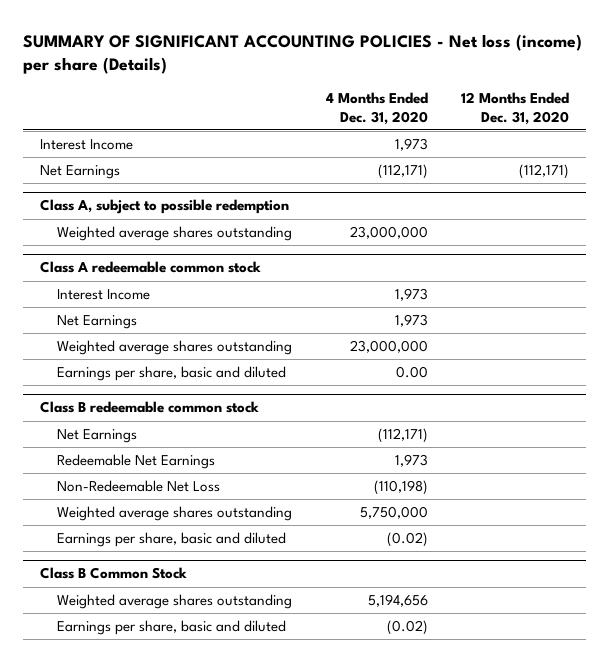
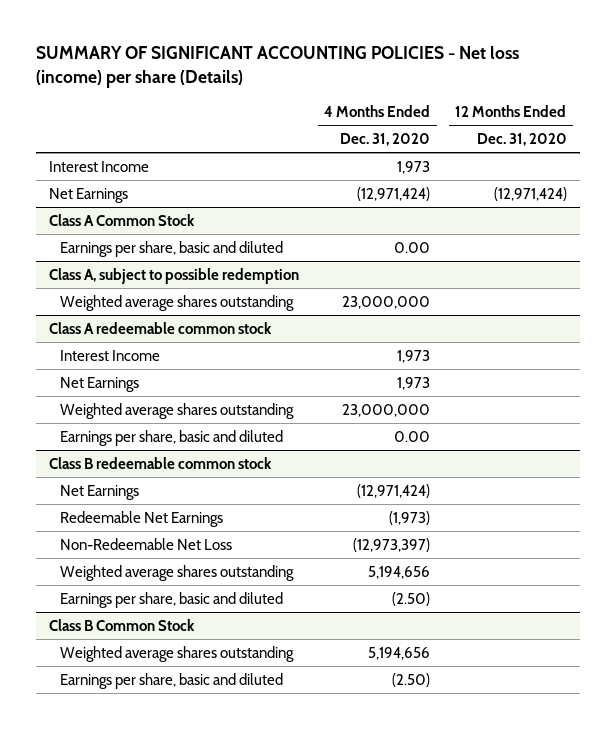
- Net Earnings | (112,171) | (112,171)
+ Net Earnings | (12,971,424) | (12,971,424)
+ Class A Common Stock
+ Earnings per share, basic and diluted | 0.00 |
@ Class B redeemable common stock
- Net Earnings | (112,171) |
- Redeemable Net Earnings | 1,973 |
- Non-Redeemable Net Loss | (110,198) |
- Weighted average shares outstanding | 5,750,000 |
- Earnings per share, basic and diluted | (0.02) |
+ Net Earnings | (12,971,424) |
+ Redeemable Net Earnings | (1,973) |
+ Non-Redeemable Net Loss | (12,973,397) |
+ Weighted average shares outstanding | 5,194,656 |
+ Earnings per share, basic and diluted | (2.50) |
@ Class B Common Stock
- Earnings per share, basic and diluted | (0.02) |
+ Earnings per share, basic and diluted | (2.50) |

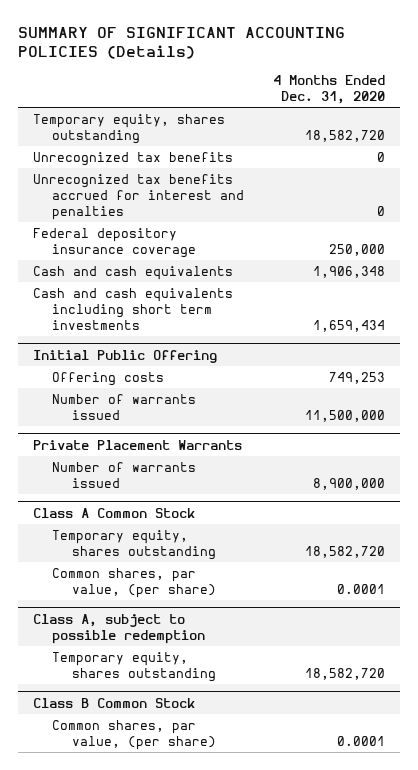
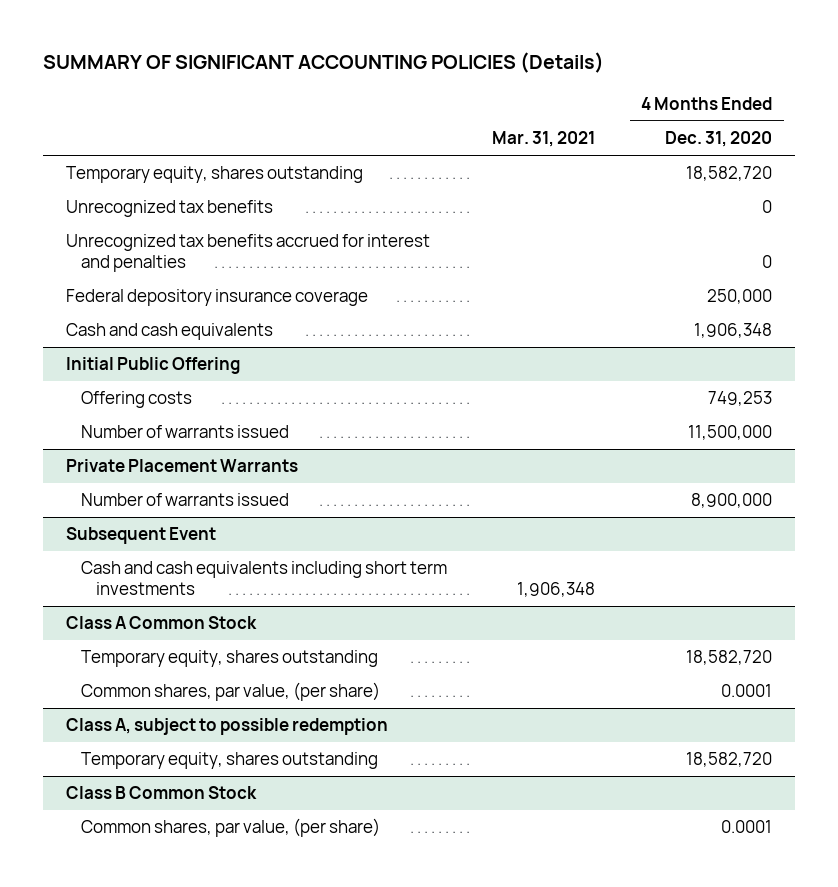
- | 4 Months Ended Dec. 31, 2020
+ | Mar. 31, 2021 | 4 Months Ended Dec. 31, 2020
- Cash and cash equivalents including short term investments | 1,659,434
+ Subsequent Event
+ Cash and cash equivalents including short term investments | 1,906,348 |

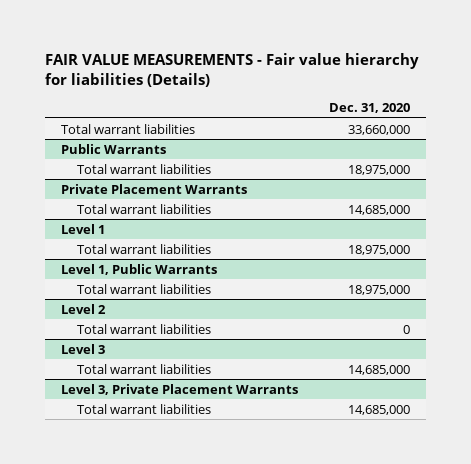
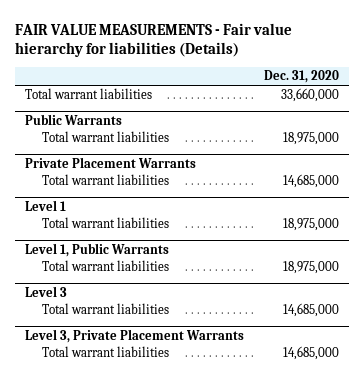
- Level 2
- Total warrant liabilities | 0

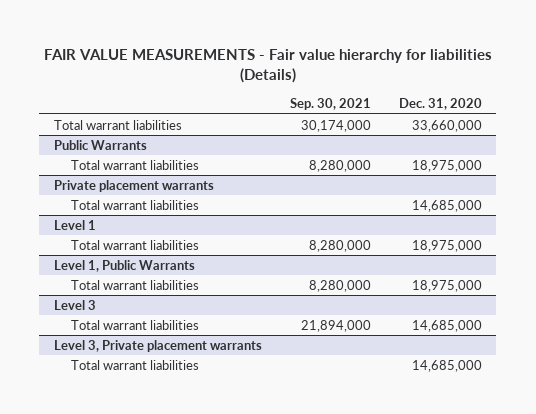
- | Dec. 31, 2020
+ | Sep. 30, 2021 | Dec. 31, 2020
- Private Placement Warrants
+ Private placement warrants
- Level 3, Private Placement Warrants
+ Level 3, Private placement warrants

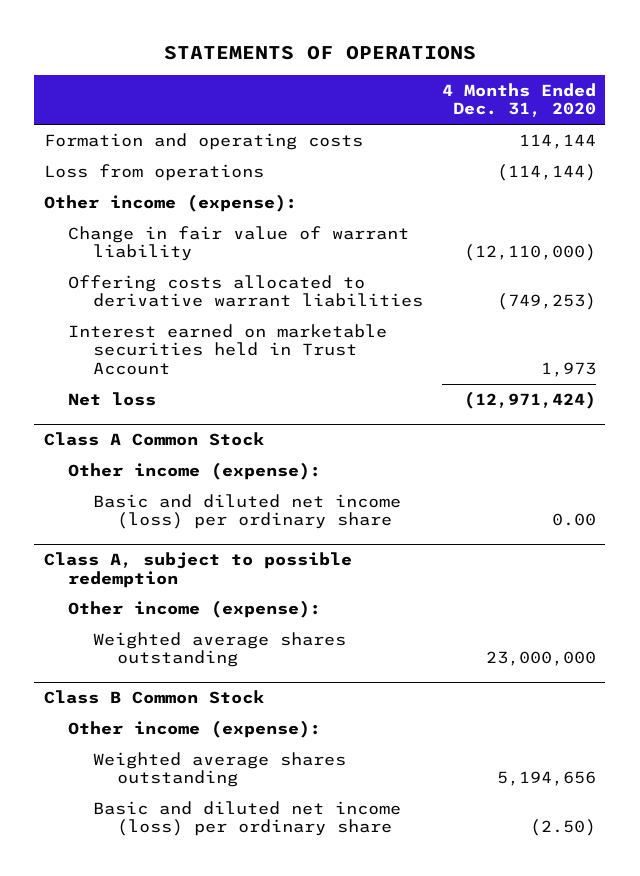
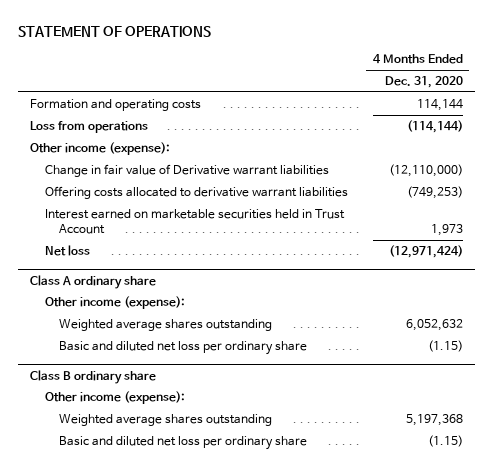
- STATEMENTS OF OPERATIONS
+ STATEMENT OF OPERATIONS
- Change in fair value of warrant liability | (12,110,000)
+ Change in fair value of Derivative warrant liabilities | (12,110,000)
- Class A Common Stock
- Other income (expense):
- Basic and diluted net income (loss) per ordinary share | 0.00
- Class A, subject to possible redemption
+ Class A ordinary share
- Weighted average shares outstanding | 23,000,000
- Class B Common Stock
+ Weighted average shares outstanding | 6,052,632
+ Basic and diluted net loss per ordinary share | (1.15)
+ Class B ordinary share
- Weighted average shares outstanding | 5,194,656
- Basic and diluted net income (loss) per ordinary share | (2.50)
+ Weighted average shares outstanding | 5,197,368
+ Basic and diluted net loss per ordinary share | (1.15)

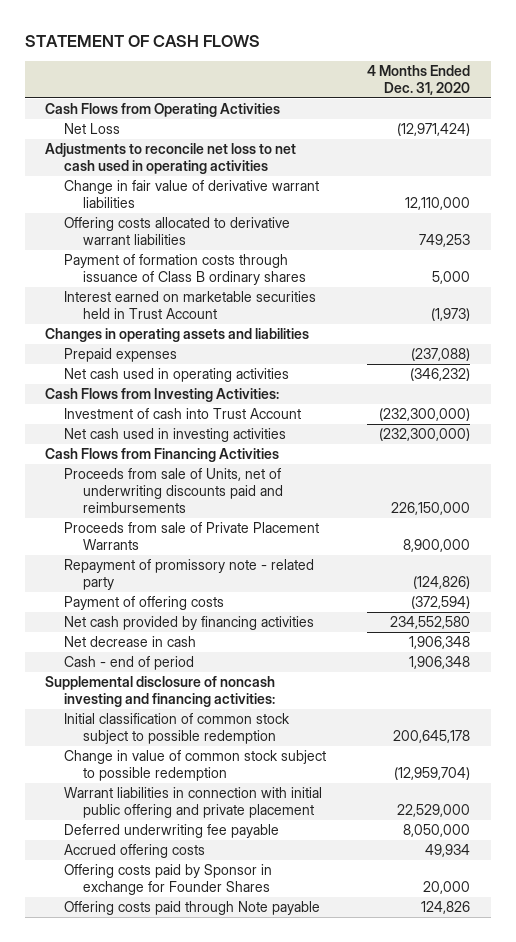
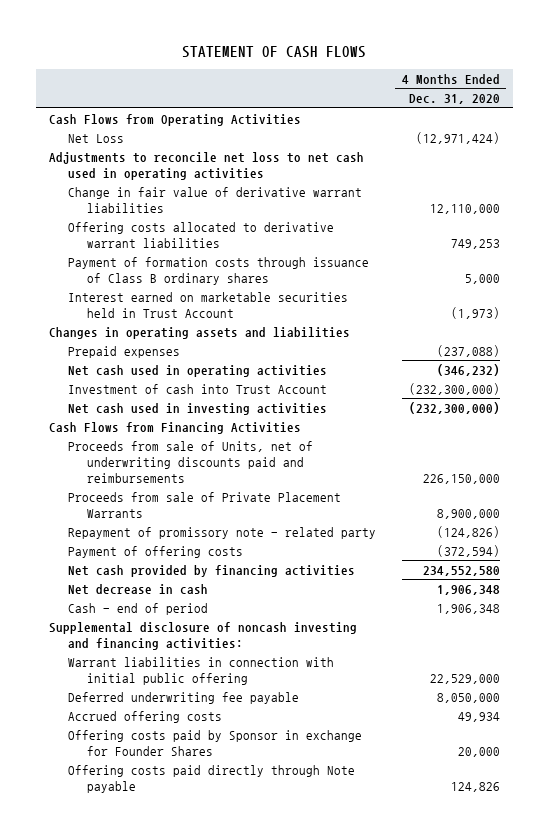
- Cash Flows from Investing Activities:
- Initial classification of common stock subject to possible redemption | 200,645,178
- Change in value of common stock subject to possible redemption | (12,959,704)
- Warrant liabilities in connection with initial public offering and private placement | 22,529,000
+ Warrant liabilities in connection with initial public offering | 22,529,000
- Offering costs paid through Note payable | 124,826
+ Offering costs paid directly through Note payable | 124,826

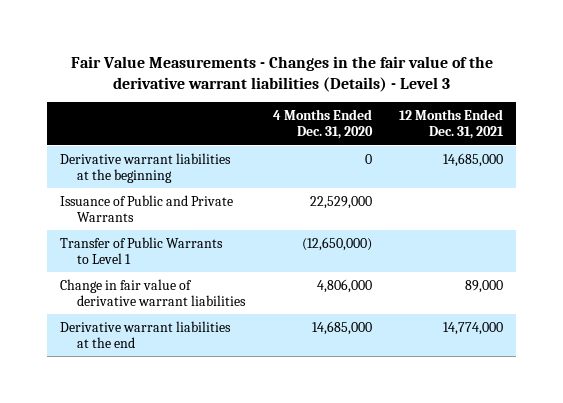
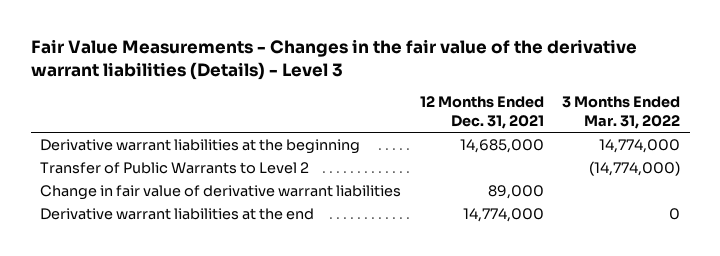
- | 4 Months Ended Dec. 31, 2020 | 12 Months Ended Dec. 31, 2021
+ | 12 Months Ended Dec. 31, 2021 | 3 Months Ended Mar. 31, 2022
- Issuance of Public and Private Warrants | 22,529,000 |
- Transfer of Public Warrants to Level 1 | (12,650,000) |
+ Transfer of Public Warrants to Level 2 | | (14,774,000)

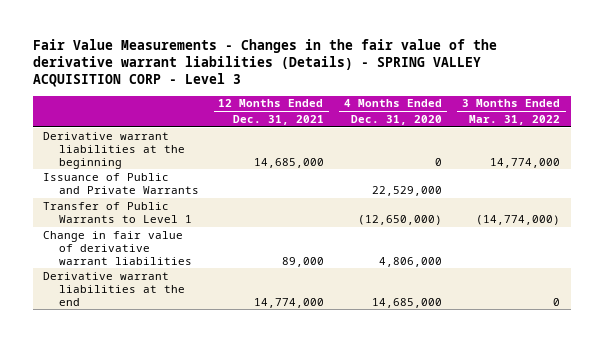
- Fair Value Measurements - Changes in the fair value of the derivative warrant liabilities (Details) - Level 3
+ Fair Value Measurements - Changes in the fair value of the derivative warrant liabilities (Details) - SPRING VALLEY ACQUISITION CORP - Level 3
- | 12 Months Ended Dec. 31, 2021 | 3 Months Ended Mar. 31, 2022
+ | 12 Months Ended Dec. 31, 2021 | 4 Months Ended Dec. 31, 2020 | 3 Months Ended Mar. 31, 2022
- Transfer of Public Warrants to Level 2 | | (14,774,000)
+ Issuance of Public and Private Warrants | | 22,529,000 |
+ Transfer of Public Warrants to Level 1 | | (12,650,000) | (14,774,000)

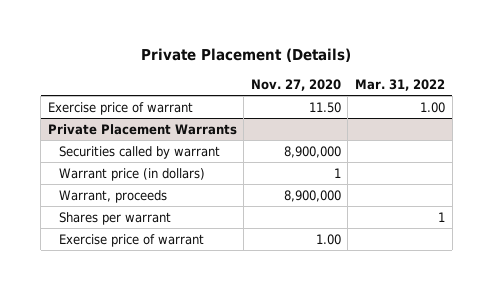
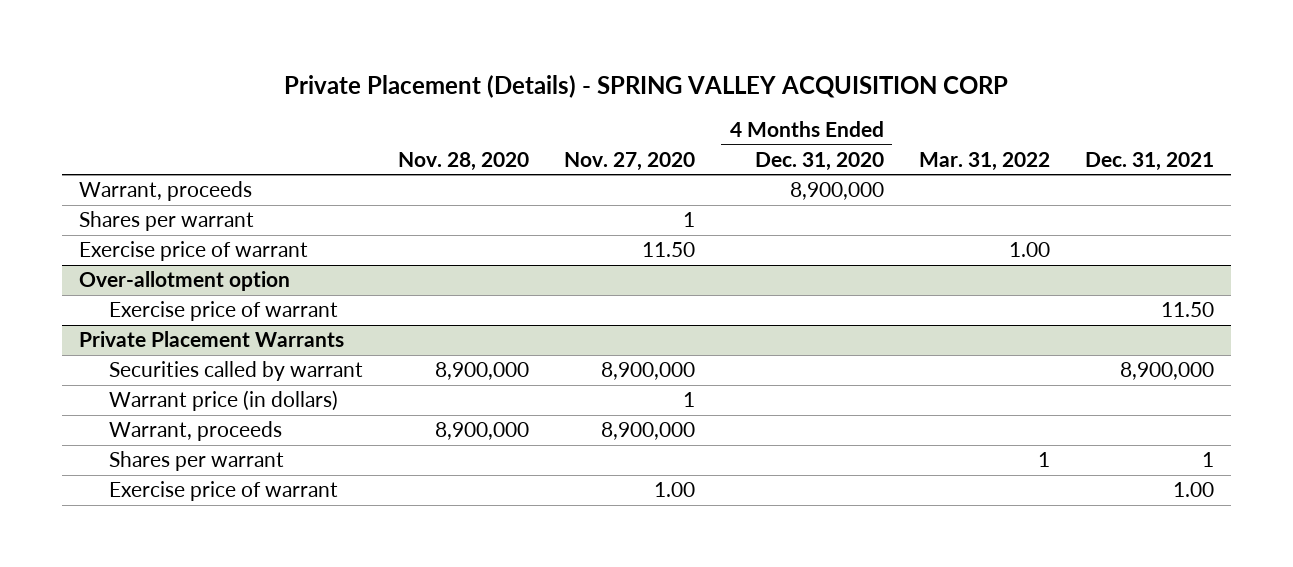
- Private Placement (Details)
+ Private Placement (Details) - SPRING VALLEY ACQUISITION CORP
- | Nov. 27, 2020 | Mar. 31, 2022
+ | Nov. 28, 2020 | Nov. 27, 2020 | 4 Months Ended Dec. 31, 2020 | Mar. 31, 2022 | Dec. 31, 2021
+ Warrant, proceeds | | | 8,900,000 | |
+ Shares per warrant | | 1 | | |
+ Over-allotment option
+ Exercise price of warrant | | | | | 11.50

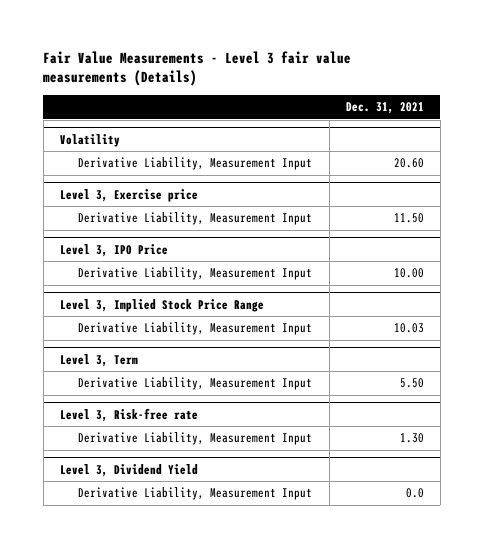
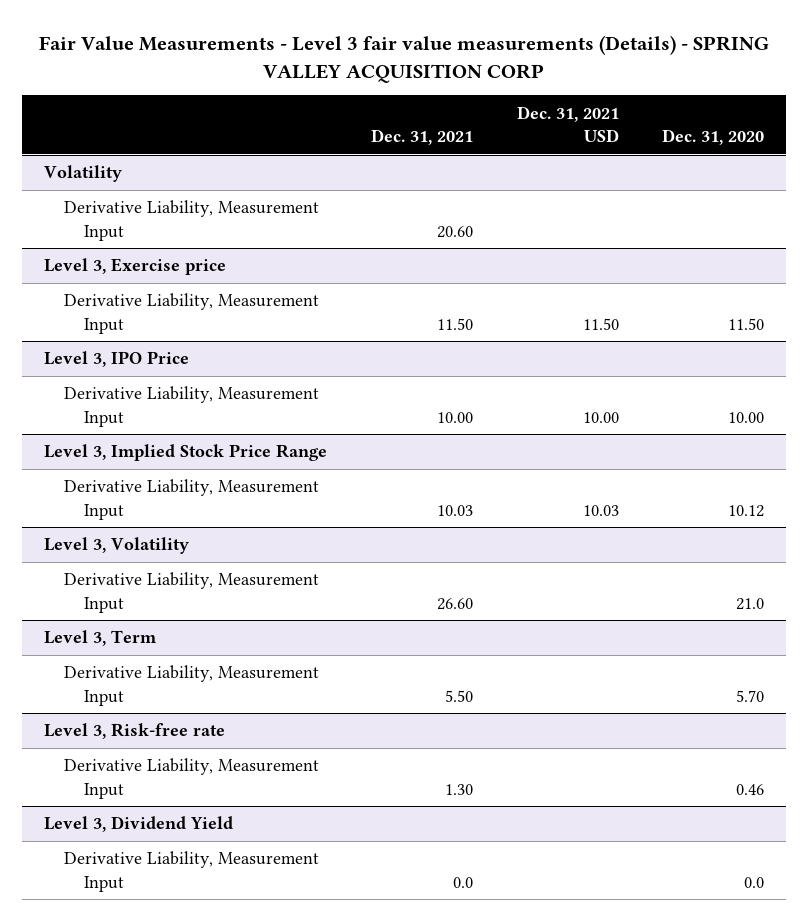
- Fair Value Measurements - Level 3 fair value measurements (Details)
+ Fair Value Measurements - Level 3 fair value measurements (Details) - SPRING VALLEY ACQUISITION CORP
- | Dec. 31, 2021
+ | Dec. 31, 2021 | Dec. 31, 2021 USD | Dec. 31, 2020
+ Level 3, Volatility
+ Derivative Liability, Measurement Input | 26.60 | | 21.0

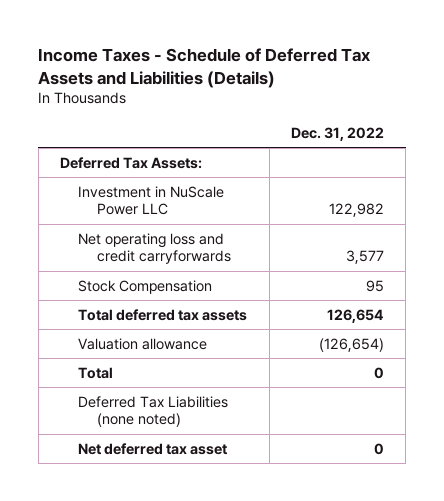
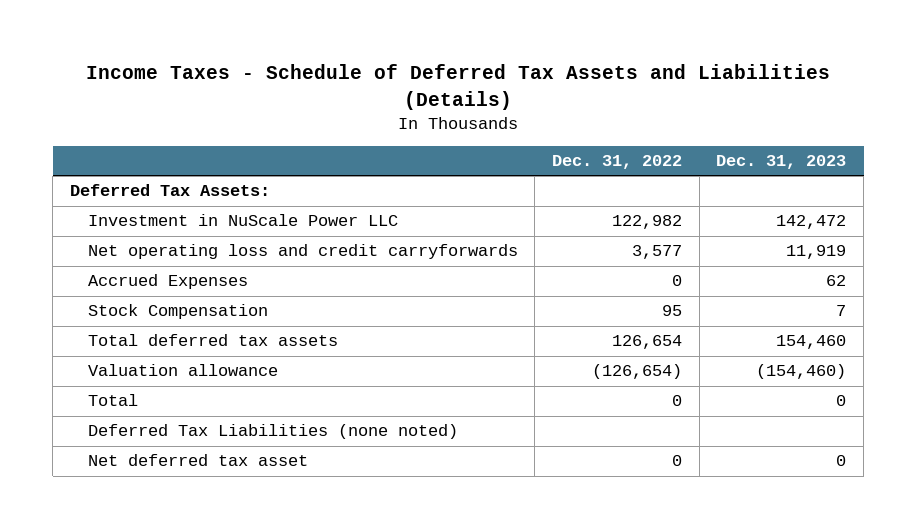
- | Dec. 31, 2022
+ | Dec. 31, 2022 | Dec. 31, 2023
+ Accrued Expenses | 0 | 62

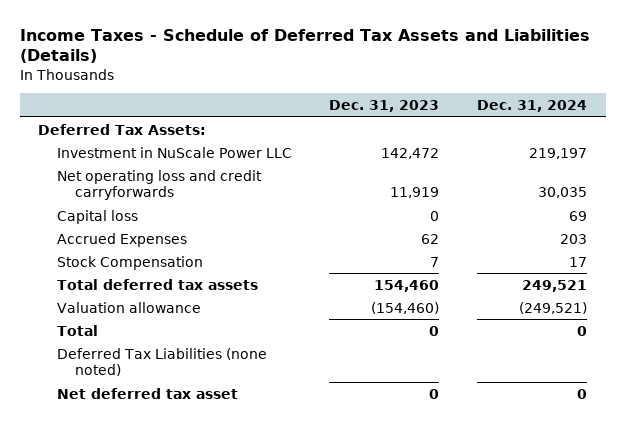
- | Dec. 31, 2022 | Dec. 31, 2023
+ | Dec. 31, 2023 | Dec. 31, 2024
+ Capital loss | 0 | 69

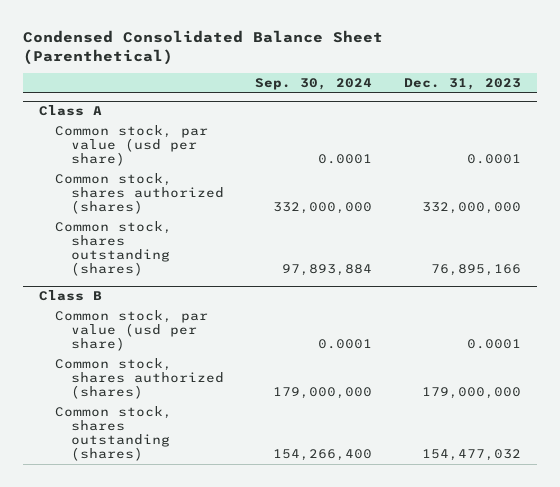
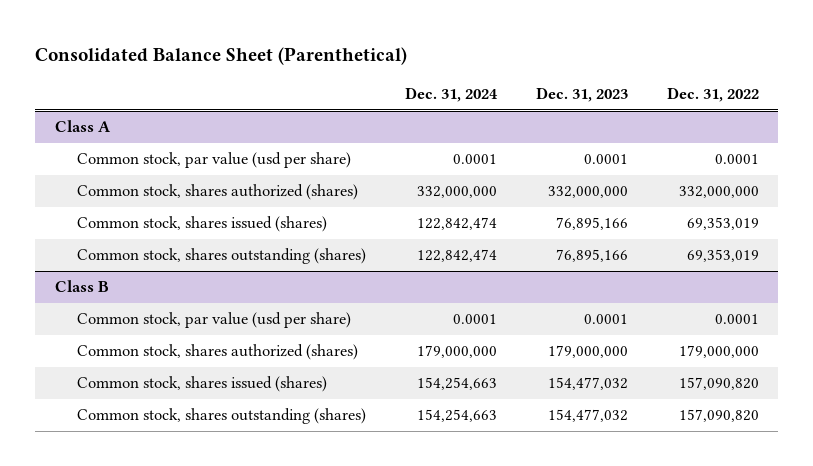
- Condensed Consolidated Balance Sheet (Parenthetical)
+ Consolidated Balance Sheet (Parenthetical)
- | Sep. 30, 2024 | Dec. 31, 2023
+ | Dec. 31, 2024 | Dec. 31, 2023 | Dec. 31, 2022
@ Class A
+ Common stock, shares issued (shares) | 122,842,474 | 76,895,166 | 69,353,019
@ Class B
+ Common stock, shares issued (shares) | 154,254,663 | 154,477,032 | 157,090,820

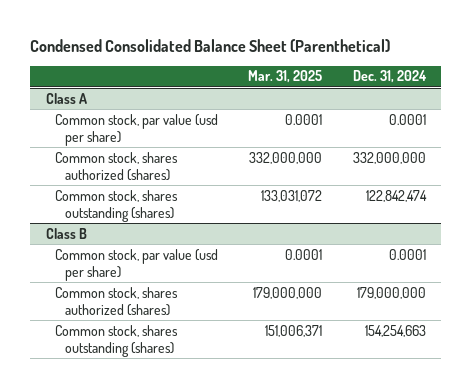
- Consolidated Balance Sheet (Parenthetical)
+ Condensed Consolidated Balance Sheet (Parenthetical)
- | Dec. 31, 2024 | Dec. 31, 2023 | Dec. 31, 2022
+ | Mar. 31, 2025 | Dec. 31, 2024
@ Class A
- Common stock, shares issued (shares) | 122,842,474 | 76,895,166 | 69,353,019
@ Class B
- Common stock, shares issued (shares) | 154,254,663 | 154,477,032 | 157,090,820

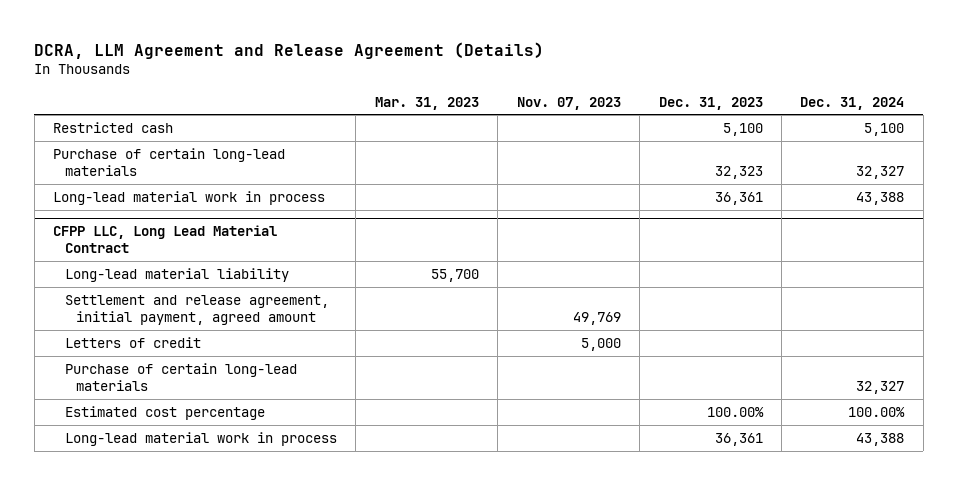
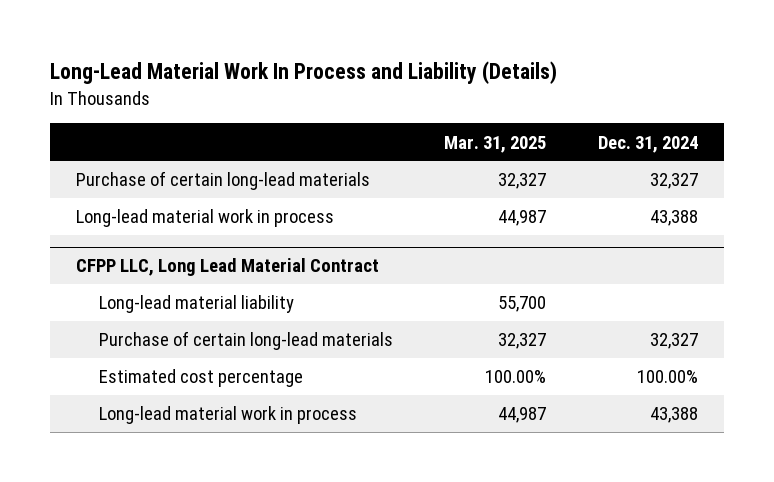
- DCRA, LLM Agreement and Release Agreement (Details)
+ Long-Lead Material Work In Process and Liability (Details)
- | Mar. 31, 2023 | Nov. 07, 2023 | Dec. 31, 2023 | Dec. 31, 2024
+ | Mar. 31, 2025 | Dec. 31, 2024
- Restricted cash | | | 5,100 | 5,100
@ CFPP LLC, Long Lead Material Contract
- Settlement and release agreement, initial payment, agreed amount | | 49,769 | |
- Letters of credit | | 5,000 | |

